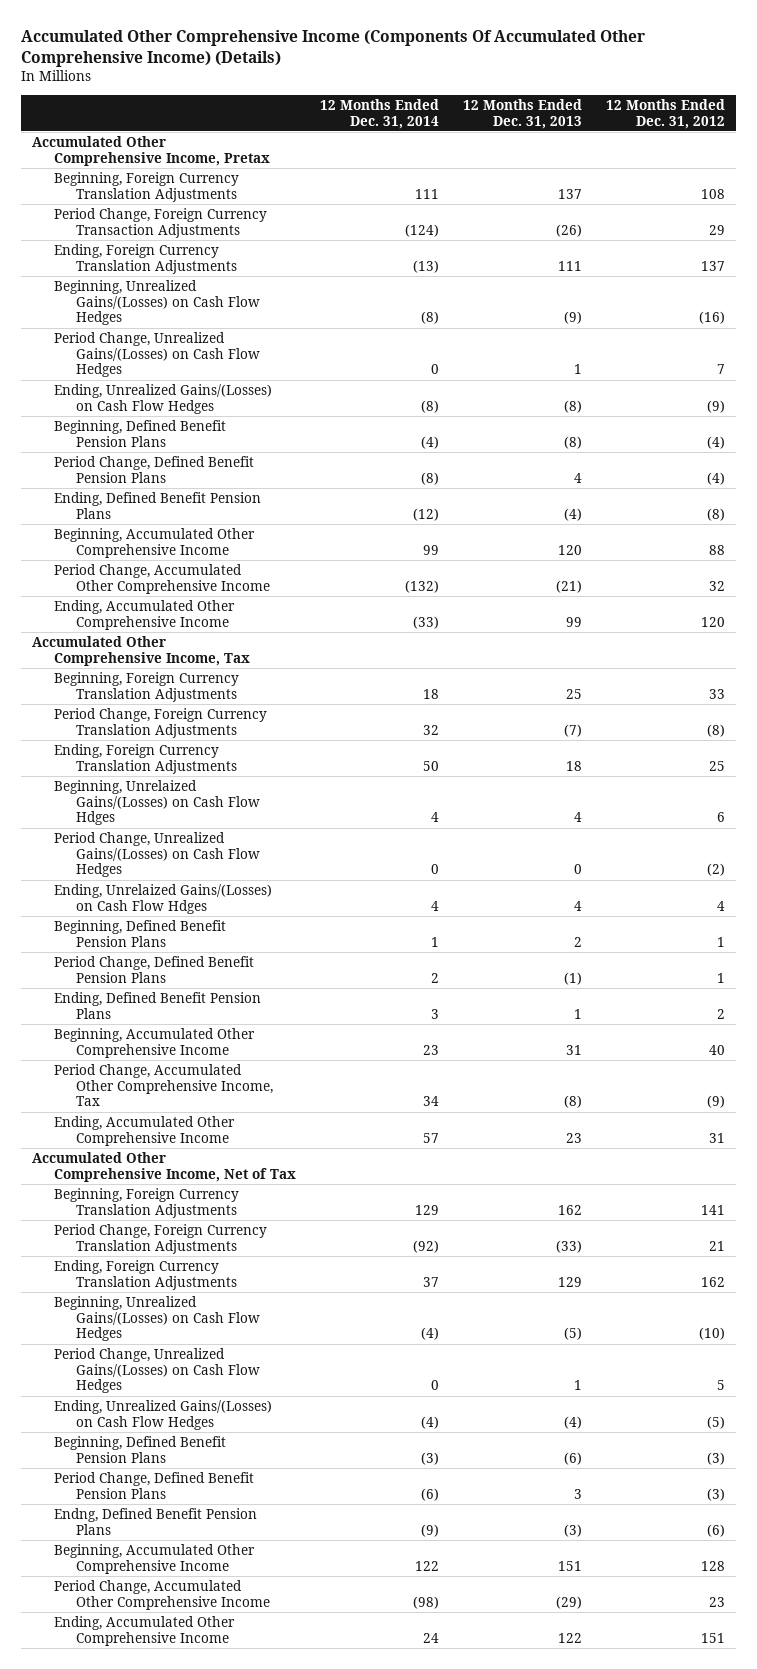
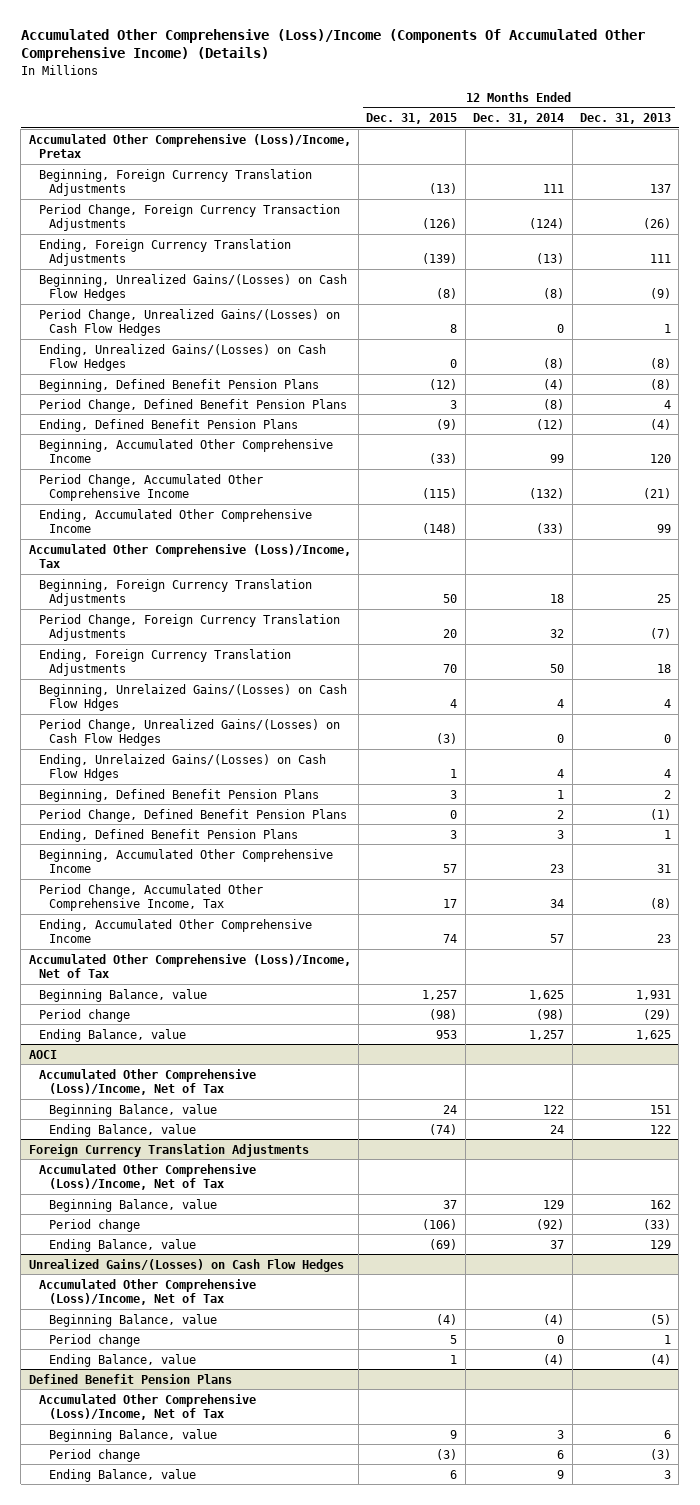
- Accumulated Other Comprehensive Income (Components Of Accumulated Other Comprehensive Income) (Details)
+ Accumulated Other Comprehensive (Loss)/Income (Components Of Accumulated Other Comprehensive Income) (Details)
- | 12 Months Ended Dec. 31, 2014 | 12 Months Ended Dec. 31, 2013 | 12 Months Ended Dec. 31, 2012
+ | 12 Months Ended Dec. 31, 2015 | 12 Months Ended Dec. 31, 2014 | 12 Months Ended Dec. 31, 2013
- Accumulated Other Comprehensive Income, Pretax
+ Accumulated Other Comprehensive (Loss)/Income, Pretax
- Accumulated Other Comprehensive Income, Tax
+ Accumulated Other Comprehensive (Loss)/Income, Tax
- Accumulated Other Comprehensive Income, Net of Tax
- Beginning, Foreign Currency Translation Adjustments | 129 | 162 | 141
- Period Change, Foreign Currency Translation Adjustments | (92) | (33) | 21
- Ending, Foreign Currency Translation Adjustments | 37 | 129 | 162
- Beginning, Unrealized Gains/(Losses) on Cash Flow Hedges | (4) | (5) | (10)
- Period Change, Unrealized Gains/(Losses) on Cash Flow Hedges | 0 | 1 | 5
- Ending, Unrealized Gains/(Losses) on Cash Flow Hedges | (4) | (4) | (5)
- Beginning, Defined Benefit Pension Plans | (3) | (6) | (3)
- Period Change, Defined Benefit Pension Plans | (6) | 3 | (3)
- Endng, Defined Benefit Pension Plans | (9) | (3) | (6)
- Beginning, Accumulated Other Comprehensive Income | 122 | 151 | 128
- Period Change, Accumulated Other Comprehensive Income | (98) | (29) | 23
- Ending, Accumulated Other Comprehensive Income | 24 | 122 | 151
+ Accumulated Other Comprehensive (Loss)/Income, Net of Tax
+ Beginning Balance, value | 1,257 | 1,625 | 1,931
+ Period change | (98) | (98) | (29)
+ Ending Balance, value | 953 | 1,257 | 1,625
+ AOCI
+ Accumulated Other Comprehensive (Loss)/Income, Net of Tax
+ Beginning Balance, value | 24 | 122 | 151
+ Ending Balance, value | (74) | 24 | 122
+ Foreign Currency Translation Adjustments
+ Accumulated Other Comprehensive (Loss)/Income, Net of Tax
+ Beginning Balance, value | 37 | 129 | 162
+ Period change | (106) | (92) | (33)
+ Ending Balance, value | (69) | 37 | 129
+ Unrealized Gains/(Losses) on Cash Flow Hedges
+ Accumulated Other Comprehensive (Loss)/Income, Net of Tax
+ Beginning Balance, value | (4) | (4) | (5)
+ Period change | 5 | 0 | 1
+ Ending Balance, value | 1 | (4) | (4)
+ Defined Benefit Pension Plans
+ Accumulated Other Comprehensive (Loss)/Income, Net of Tax
+ Beginning Balance, value | 9 | 3 | 6
+ Period change | (3) | 6 | (3)
+ Ending Balance, value | 6 | 9 | 3

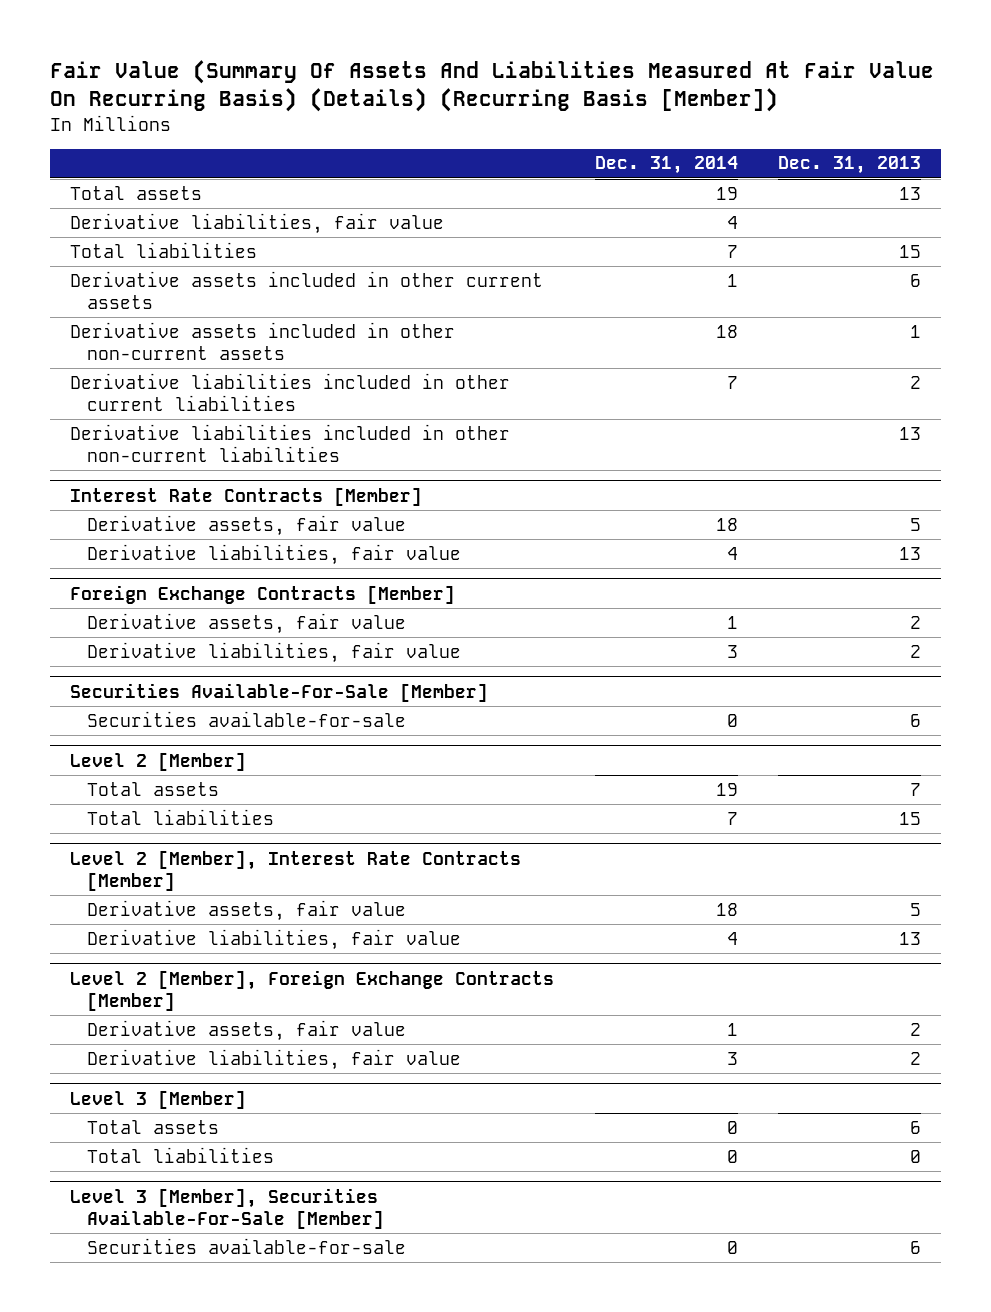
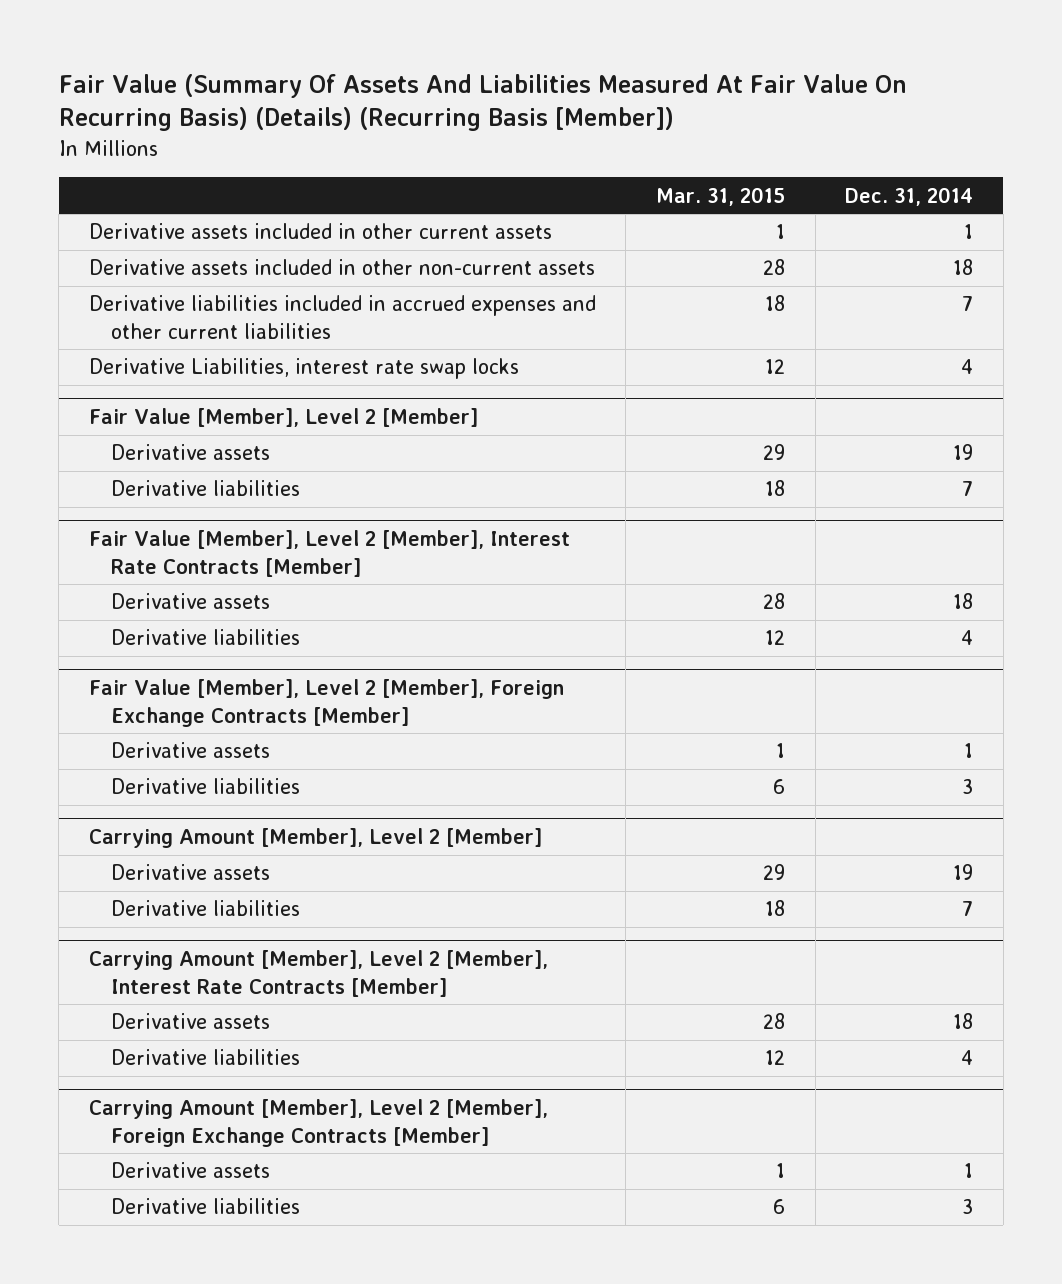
- | Dec. 31, 2014 | Dec. 31, 2013
+ | Mar. 31, 2015 | Dec. 31, 2014
- Total assets | 19 | 13
- Derivative liabilities, fair value | 4 |
- Total liabilities | 7 | 15
- Derivative liabilities included in other current liabilities | 7 | 2
- Derivative liabilities included in other non-current liabilities | | 13
- Interest Rate Contracts [Member]
- Derivative assets, fair value | 18 | 5
- Derivative liabilities, fair value | 4 | 13
- Foreign Exchange Contracts [Member]
- Derivative assets, fair value | 1 | 2
- Derivative liabilities, fair value | 3 | 2
- Securities Available-For-Sale [Member]
- Securities available-for-sale | 0 | 6
- Level 2 [Member]
- Total assets | 19 | 7
- Total liabilities | 7 | 15
- Level 2 [Member], Interest Rate Contracts [Member]
- Derivative assets, fair value | 18 | 5
- Derivative liabilities, fair value | 4 | 13
- Level 2 [Member], Foreign Exchange Contracts [Member]
- Derivative assets, fair value | 1 | 2
- Derivative liabilities, fair value | 3 | 2
- Level 3 [Member]
- Total assets | 0 | 6
- Total liabilities | 0 | 0
- Level 3 [Member], Securities Available-For-Sale [Member]
- Securities available-for-sale | 0 | 6
+ Derivative liabilities included in accrued expenses and other current liabilities | 18 | 7
+ Derivative Liabilities, interest rate swap locks | 12 | 4
+ Fair Value [Member], Level 2 [Member]
+ Derivative assets | 29 | 19
+ Derivative liabilities | 18 | 7
+ Fair Value [Member], Level 2 [Member], Interest Rate Contracts [Member]
+ Derivative assets | 28 | 18
+ Derivative liabilities | 12 | 4
+ Fair Value [Member], Level 2 [Member], Foreign Exchange Contracts [Member]
+ Derivative assets | 1 | 1
+ Derivative liabilities | 6 | 3
+ Carrying Amount [Member], Level 2 [Member]
+ Derivative assets | 29 | 19
+ Derivative liabilities | 18 | 7
+ Carrying Amount [Member], Level 2 [Member], Interest Rate Contracts [Member]
+ Derivative assets | 28 | 18
+ Derivative liabilities | 12 | 4
+ Carrying Amount [Member], Level 2 [Member], Foreign Exchange Contracts [Member]
+ Derivative assets | 1 | 1
+ Derivative liabilities | 6 | 3

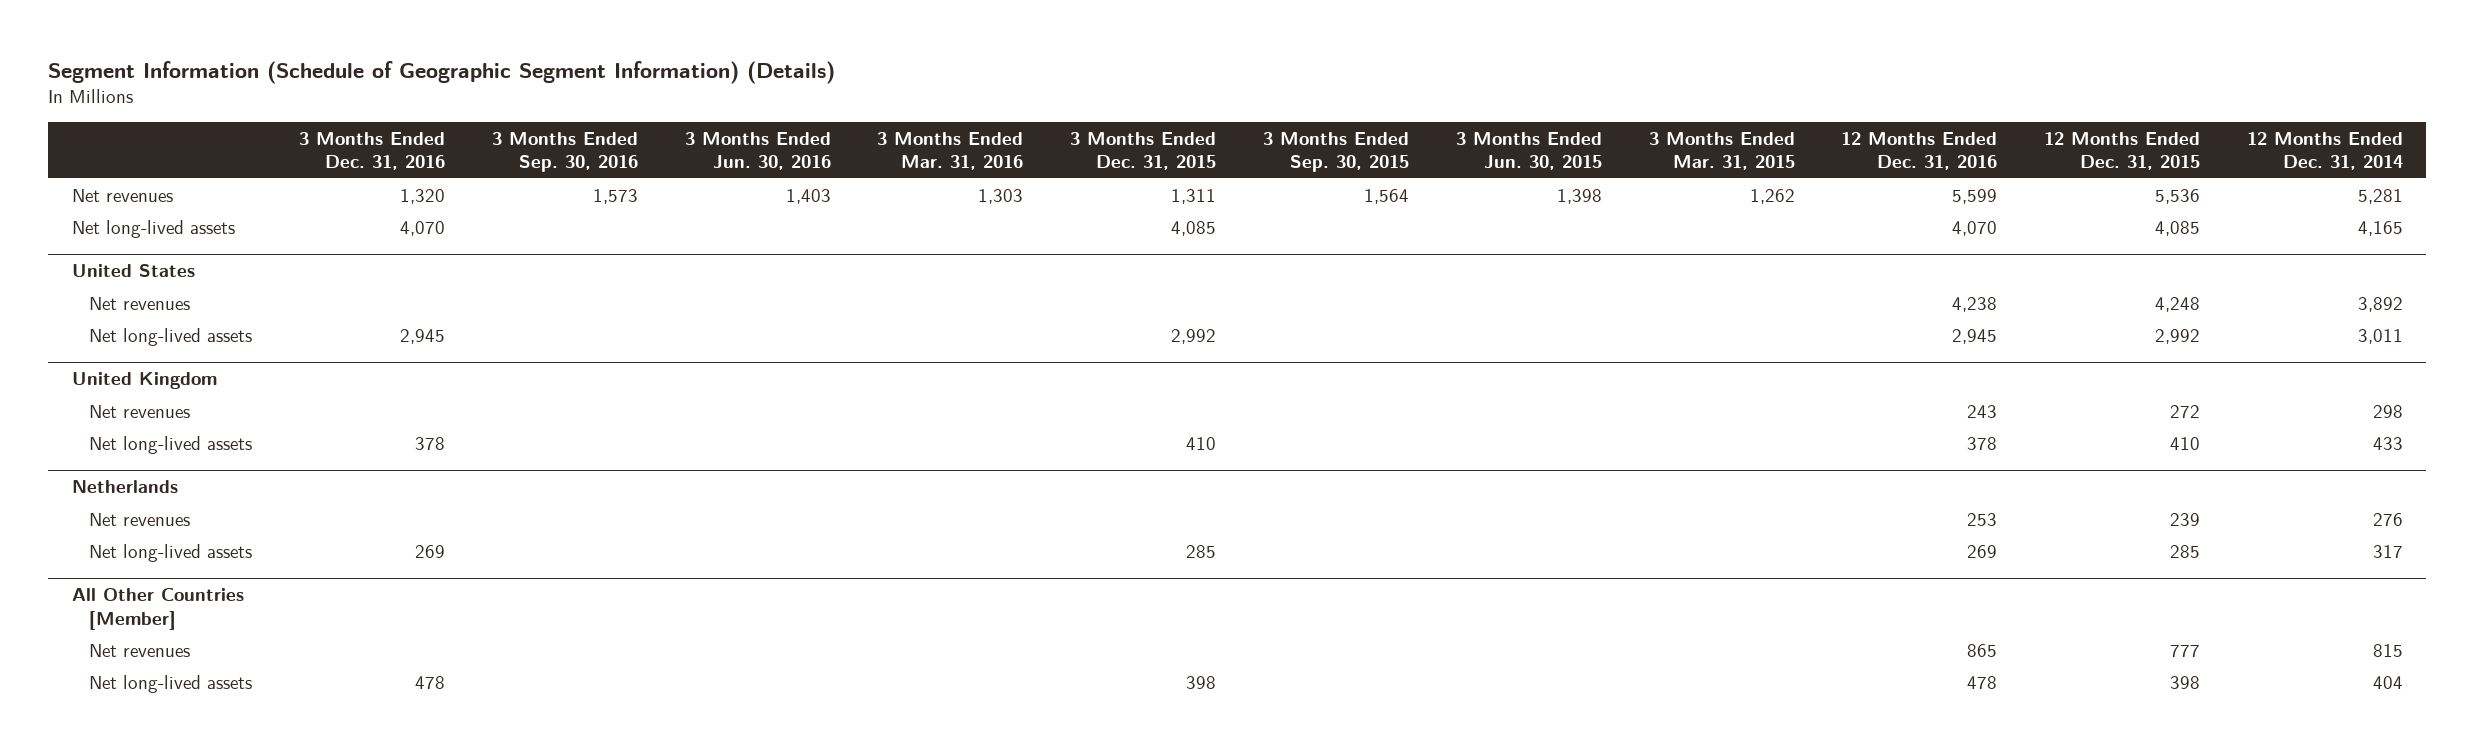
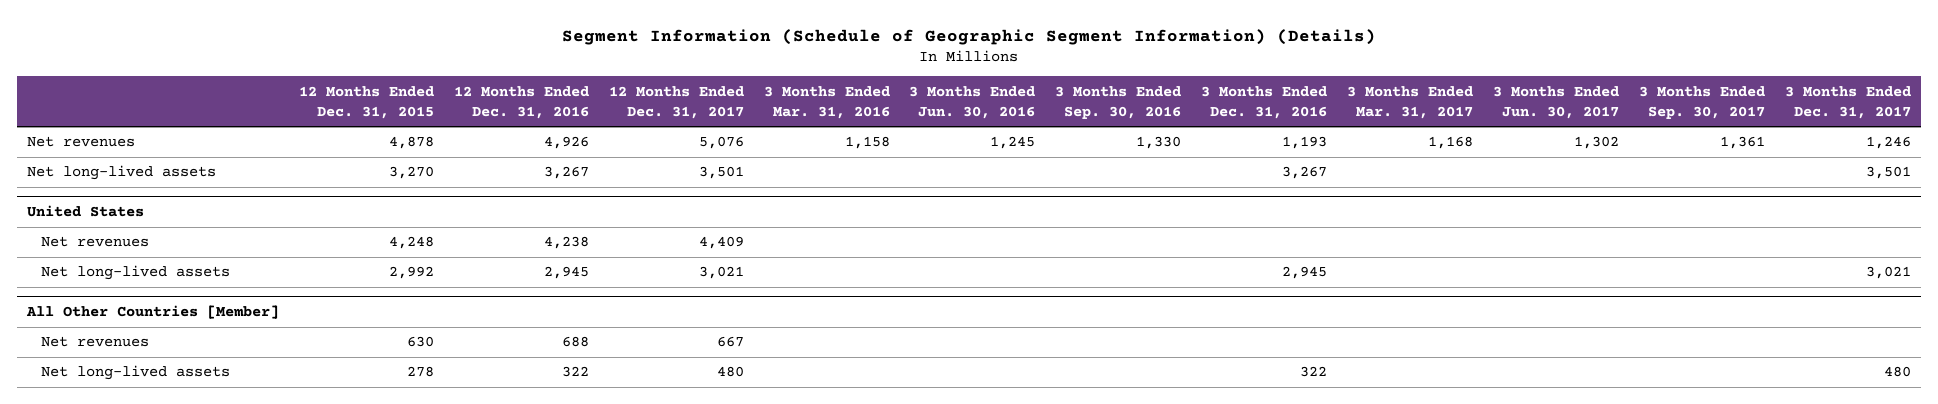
- | 3 Months Ended Dec. 31, 2016 | 3 Months Ended Sep. 30, 2016 | 3 Months Ended Jun. 30, 2016 | 3 Months Ended Mar. 31, 2016 | 3 Months Ended Dec. 31, 2015 | 3 Months Ended Sep. 30, 2015 | 3 Months Ended Jun. 30, 2015 | 3 Months Ended Mar. 31, 2015 | 12 Months Ended Dec. 31, 2016 | 12 Months Ended Dec. 31, 2015 | 12 Months Ended Dec. 31, 2014
+ | 12 Months Ended Dec. 31, 2015 | 12 Months Ended Dec. 31, 2016 | 12 Months Ended Dec. 31, 2017 | 3 Months Ended Mar. 31, 2016 | 3 Months Ended Jun. 30, 2016 | 3 Months Ended Sep. 30, 2016 | 3 Months Ended Dec. 31, 2016 | 3 Months Ended Mar. 31, 2017 | 3 Months Ended Jun. 30, 2017 | 3 Months Ended Sep. 30, 2017 | 3 Months Ended Dec. 31, 2017
- Net revenues | 1,320 | 1,573 | 1,403 | 1,303 | 1,311 | 1,564 | 1,398 | 1,262 | 5,599 | 5,536 | 5,281
- Net long-lived assets | 4,070 | | | | 4,085 | | | | 4,070 | 4,085 | 4,165
+ Net revenues | 4,878 | 4,926 | 5,076 | 1,158 | 1,245 | 1,330 | 1,193 | 1,168 | 1,302 | 1,361 | 1,246
+ Net long-lived assets | 3,270 | 3,267 | 3,501 | | | | 3,267 | | | | 3,501
- United Kingdom
- Net revenues | | | | | | | | | 243 | 272 | 298
- Net long-lived assets | 378 | | | | 410 | | | | 378 | 410 | 433
- Netherlands
- Net revenues | | | | | | | | | 253 | 239 | 276
- Net long-lived assets | 269 | | | | 285 | | | | 269 | 285 | 317
@ All Other Countries [Member]
- Net revenues | | | | | | | | | 865 | 777 | 815
- Net long-lived assets | 478 | | | | 398 | | | | 478 | 398 | 404
+ Net revenues | 630 | 688 | 667 | | | | | | | |
+ Net long-lived assets | 278 | 322 | 480 | | | | 322 | | | | 480

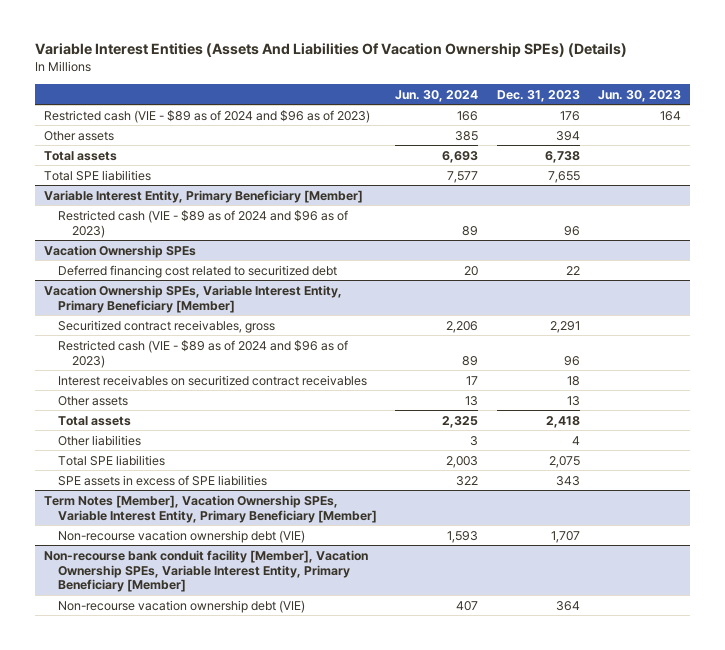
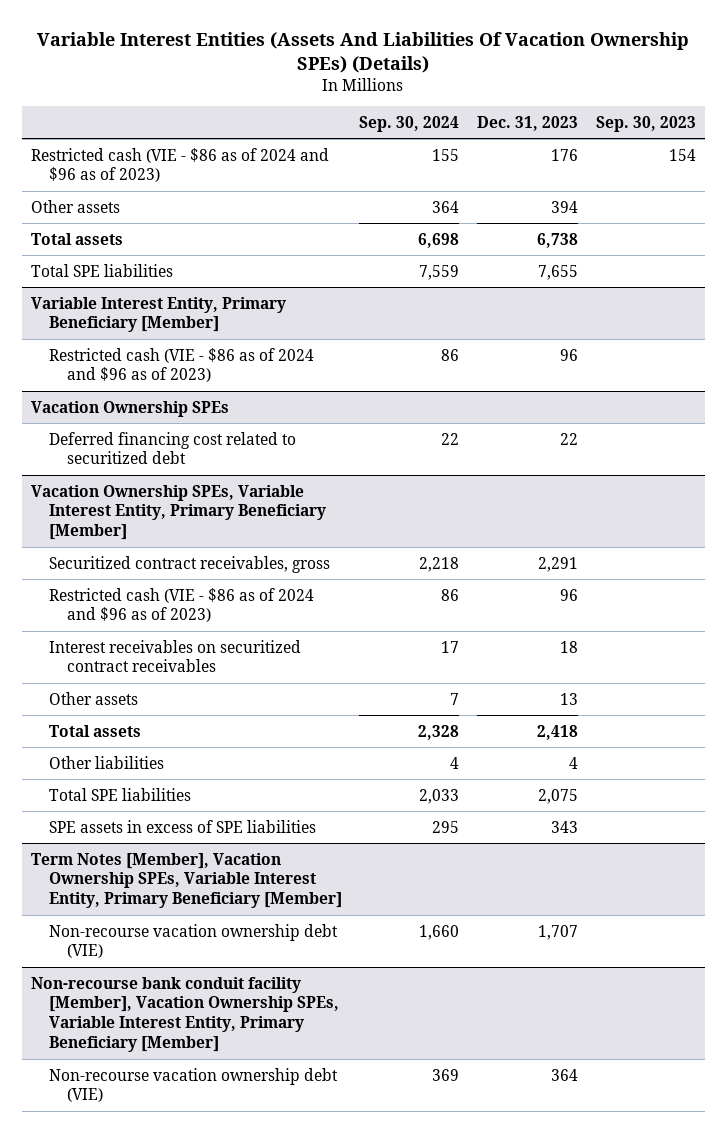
- | Jun. 30, 2024 | Dec. 31, 2023 | Jun. 30, 2023
+ | Sep. 30, 2024 | Dec. 31, 2023 | Sep. 30, 2023
- Restricted cash (VIE - $89 as of 2024 and $96 as of 2023) | 166 | 176 | 164
+ Restricted cash (VIE - $86 as of 2024 and $96 as of 2023) | 155 | 176 | 154
@ Variable Interest Entity, Primary Beneficiary [Member]
- Restricted cash (VIE - $89 as of 2024 and $96 as of 2023) | 89 | 96 |
+ Restricted cash (VIE - $86 as of 2024 and $96 as of 2023) | 86 | 96 |
@ Vacation Ownership SPEs, Variable Interest Entity, Primary Beneficiary [Member]
- Restricted cash (VIE - $89 as of 2024 and $96 as of 2023) | 89 | 96 |
+ Restricted cash (VIE - $86 as of 2024 and $96 as of 2023) | 86 | 96 |

